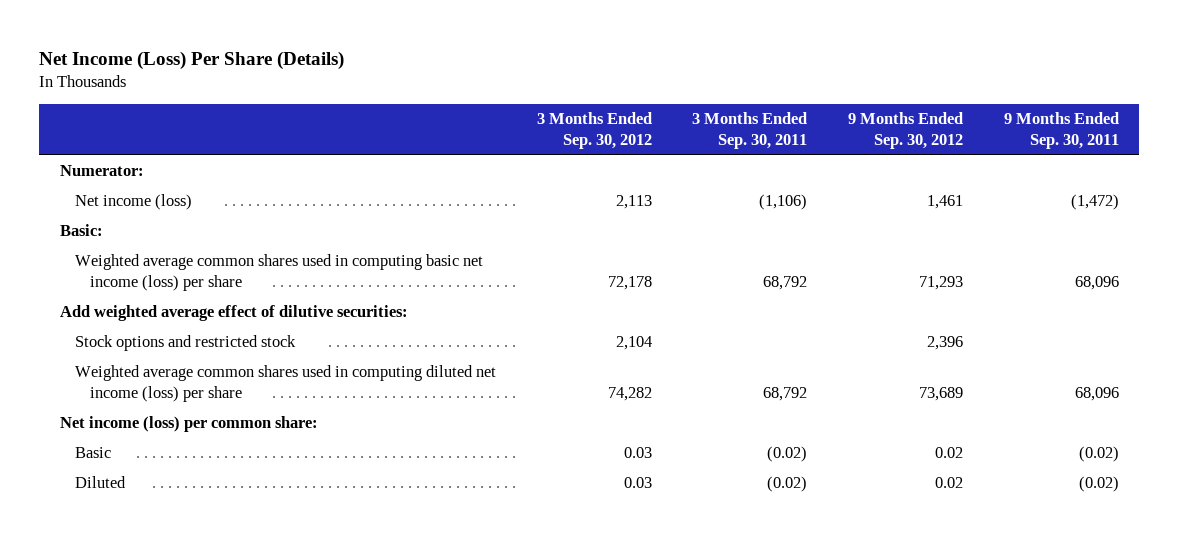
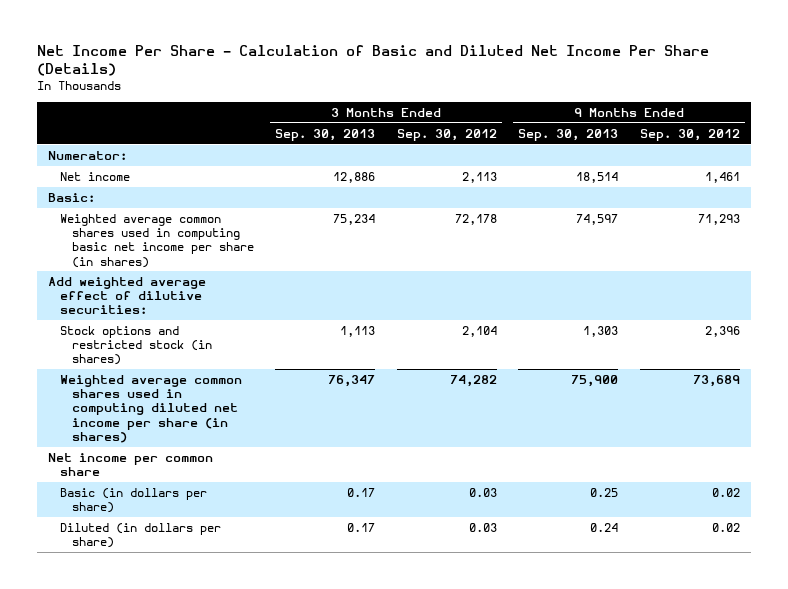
- Net Income (Loss) Per Share (Details)
+ Net Income Per Share - Calculation of Basic and Diluted Net Income Per Share (Details)
- | 3 Months Ended Sep. 30, 2012 | 3 Months Ended Sep. 30, 2011 | 9 Months Ended Sep. 30, 2012 | 9 Months Ended Sep. 30, 2011
+ | 3 Months Ended Sep. 30, 2013 | 3 Months Ended Sep. 30, 2012 | 9 Months Ended Sep. 30, 2013 | 9 Months Ended Sep. 30, 2012
- Net income (loss) | 2,113 | (1,106) | 1,461 | (1,472)
+ Net income | 12,886 | 2,113 | 18,514 | 1,461
- Weighted average common shares used in computing basic net income (loss) per share | 72,178 | 68,792 | 71,293 | 68,096
+ Weighted average common shares used in computing basic net income per share (in shares) | 75,234 | 72,178 | 74,597 | 71,293
- Stock options and restricted stock | 2,104 | | 2,396 |
- Weighted average common shares used in computing diluted net income (loss) per share | 74,282 | 68,792 | 73,689 | 68,096
- Net income (loss) per common share:
- Basic | 0.03 | (0.02) | 0.02 | (0.02)
- Diluted | 0.03 | (0.02) | 0.02 | (0.02)
+ Stock options and restricted stock (in shares) | 1,113 | 2,104 | 1,303 | 2,396
+ Weighted average common shares used in computing diluted net income per share (in shares) | 76,347 | 74,282 | 75,900 | 73,689
+ Net income per common share
+ Basic (in dollars per share) | 0.17 | 0.03 | 0.25 | 0.02
+ Diluted (in dollars per share) | 0.17 | 0.03 | 0.24 | 0.02

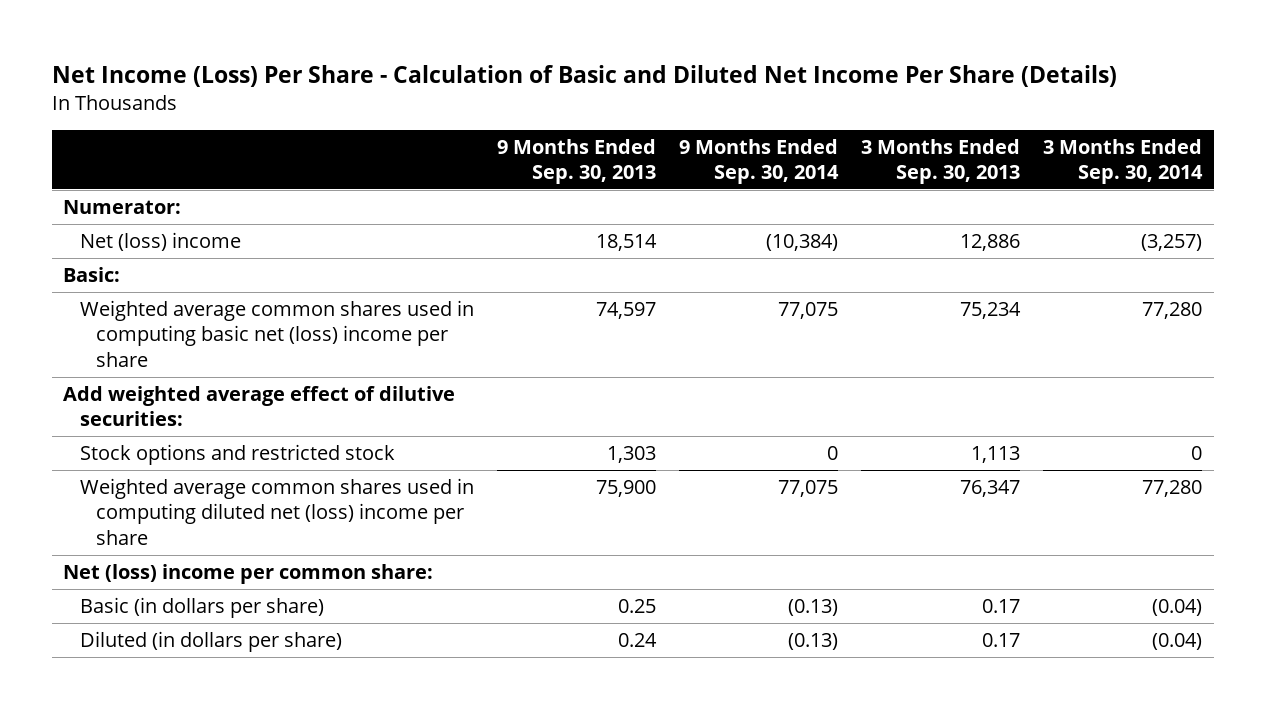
- Net Income Per Share - Calculation of Basic and Diluted Net Income Per Share (Details)
+ Net Income (Loss) Per Share - Calculation of Basic and Diluted Net Income Per Share (Details)
- | 3 Months Ended Sep. 30, 2013 | 3 Months Ended Sep. 30, 2012 | 9 Months Ended Sep. 30, 2013 | 9 Months Ended Sep. 30, 2012
+ | 9 Months Ended Sep. 30, 2013 | 9 Months Ended Sep. 30, 2014 | 3 Months Ended Sep. 30, 2013 | 3 Months Ended Sep. 30, 2014
- Net income | 12,886 | 2,113 | 18,514 | 1,461
+ Net (loss) income | 18,514 | (10,384) | 12,886 | (3,257)
- Weighted average common shares used in computing basic net income per share (in shares) | 75,234 | 72,178 | 74,597 | 71,293
+ Weighted average common shares used in computing basic net (loss) income per share | 74,597 | 77,075 | 75,234 | 77,280
- Stock options and restricted stock (in shares) | 1,113 | 2,104 | 1,303 | 2,396
- Weighted average common shares used in computing diluted net income per share (in shares) | 76,347 | 74,282 | 75,900 | 73,689
- Net income per common share
+ Stock options and restricted stock | 1,303 | 0 | 1,113 | 0
+ Weighted average common shares used in computing diluted net (loss) income per share | 75,900 | 77,075 | 76,347 | 77,280
+ Net (loss) income per common share:

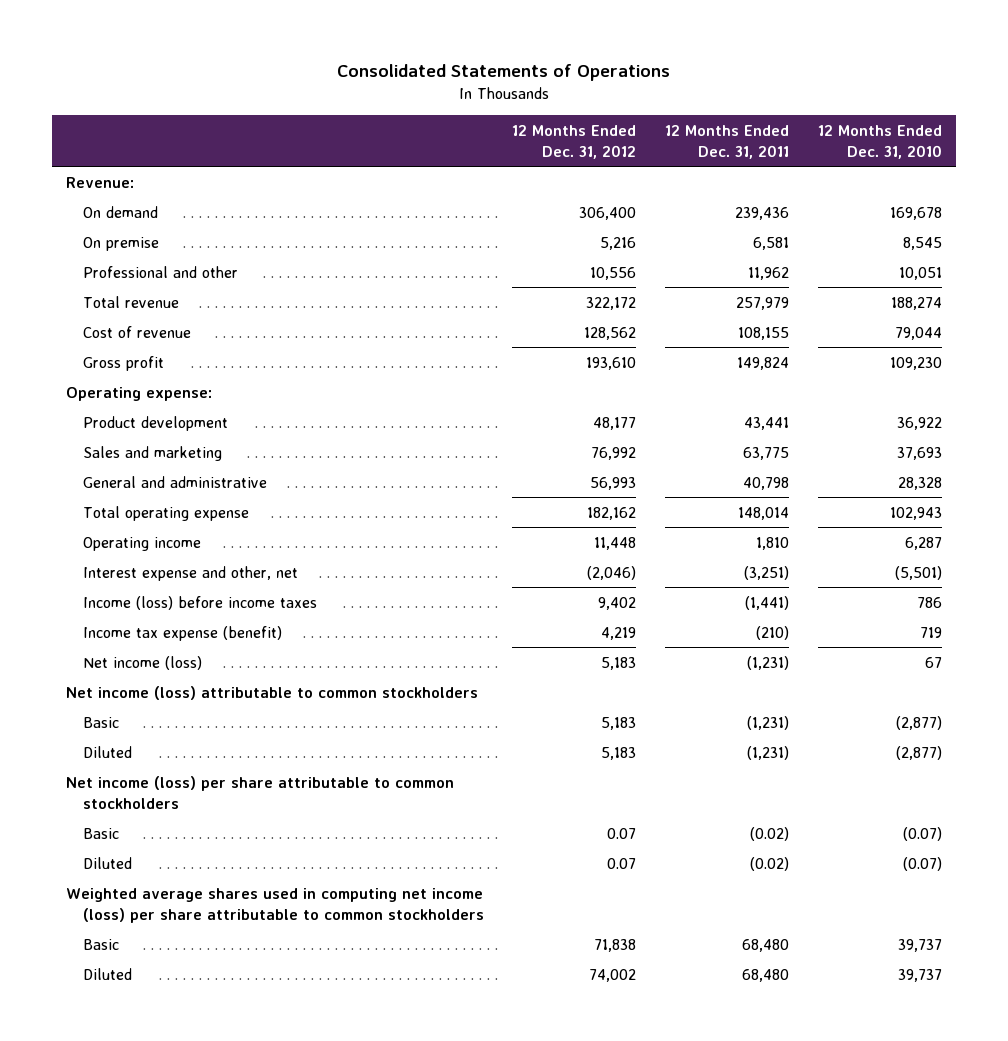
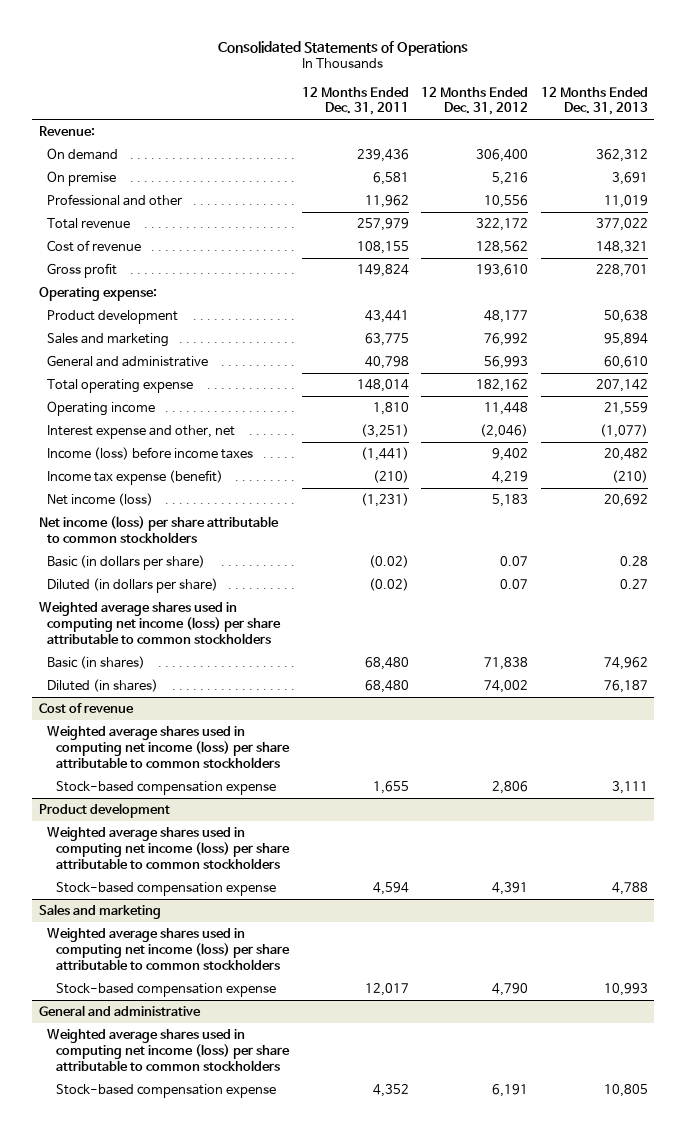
- | 12 Months Ended Dec. 31, 2012 | 12 Months Ended Dec. 31, 2011 | 12 Months Ended Dec. 31, 2010
+ | 12 Months Ended Dec. 31, 2011 | 12 Months Ended Dec. 31, 2012 | 12 Months Ended Dec. 31, 2013
- Net income (loss) attributable to common stockholders
- Basic | 5,183 | (1,231) | (2,877)
- Diluted | 5,183 | (1,231) | (2,877)
- Basic | 0.07 | (0.02) | (0.07)
- Diluted | 0.07 | (0.02) | (0.07)
+ Basic (in dollars per share) | (0.02) | 0.07 | 0.28
+ Diluted (in dollars per share) | (0.02) | 0.07 | 0.27
- Basic | 71,838 | 68,480 | 39,737
- Diluted | 74,002 | 68,480 | 39,737
+ Basic (in shares) | 68,480 | 71,838 | 74,962
+ Diluted (in shares) | 68,480 | 74,002 | 76,187
+ Cost of revenue
+ Weighted average shares used in computing net income (loss) per share attributable to common stockholders
+ Stock-based compensation expense | 1,655 | 2,806 | 3,111
+ Product development
+ Weighted average shares used in computing net income (loss) per share attributable to common stockholders
+ Stock-based compensation expense | 4,594 | 4,391 | 4,788
+ Sales and marketing
+ Weighted average shares used in computing net income (loss) per share attributable to common stockholders
+ Stock-based compensation expense | 12,017 | 4,790 | 10,993
+ General and administrative
+ Weighted average shares used in computing net income (loss) per share attributable to common stockholders
+ Stock-based compensation expense | 4,352 | 6,191 | 10,805

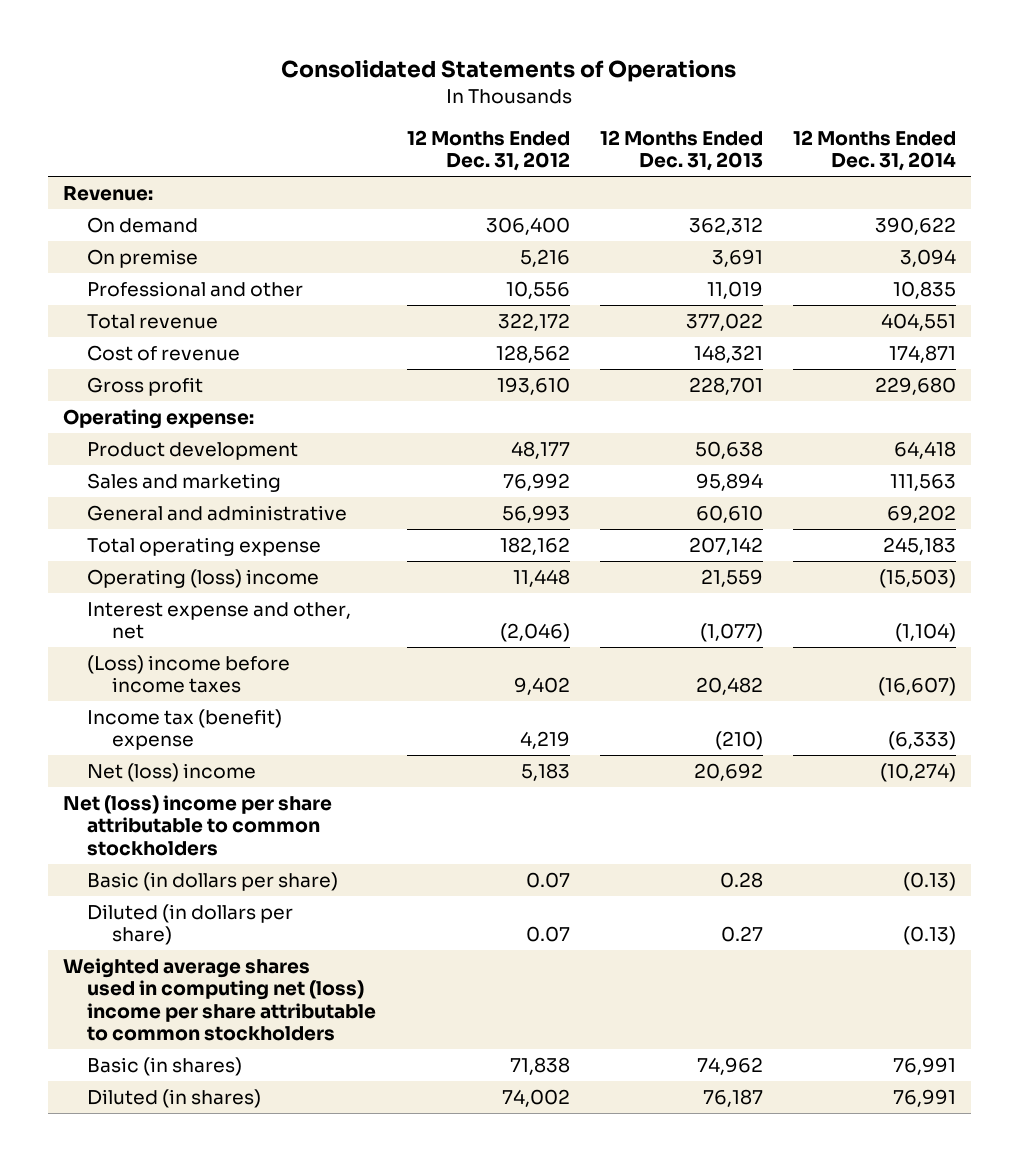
- | 12 Months Ended Dec. 31, 2011 | 12 Months Ended Dec. 31, 2012 | 12 Months Ended Dec. 31, 2013
+ | 12 Months Ended Dec. 31, 2012 | 12 Months Ended Dec. 31, 2013 | 12 Months Ended Dec. 31, 2014
- Operating income | 1,810 | 11,448 | 21,559
+ Operating (loss) income | 11,448 | 21,559 | (15,503)
- Income (loss) before income taxes | (1,441) | 9,402 | 20,482
- Income tax expense (benefit) | (210) | 4,219 | (210)
- Net income (loss) | (1,231) | 5,183 | 20,692
- Net income (loss) per share attributable to common stockholders
+ (Loss) income before income taxes | 9,402 | 20,482 | (16,607)
+ Income tax (benefit) expense | 4,219 | (210) | (6,333)
+ Net (loss) income | 5,183 | 20,692 | (10,274)
+ Net (loss) income per share attributable to common stockholders
- Weighted average shares used in computing net income (loss) per share attributable to common stockholders
+ Weighted average shares used in computing net (loss) income per share attributable to common stockholders
- Cost of revenue
- Weighted average shares used in computing net income (loss) per share attributable to common stockholders
- Stock-based compensation expense | 1,655 | 2,806 | 3,111
- Product development
- Weighted average shares used in computing net income (loss) per share attributable to common stockholders
- Stock-based compensation expense | 4,594 | 4,391 | 4,788
- Sales and marketing
- Weighted average shares used in computing net income (loss) per share attributable to common stockholders
- Stock-based compensation expense | 12,017 | 4,790 | 10,993
- General and administrative
- Weighted average shares used in computing net income (loss) per share attributable to common stockholders
- Stock-based compensation expense | 4,352 | 6,191 | 10,805

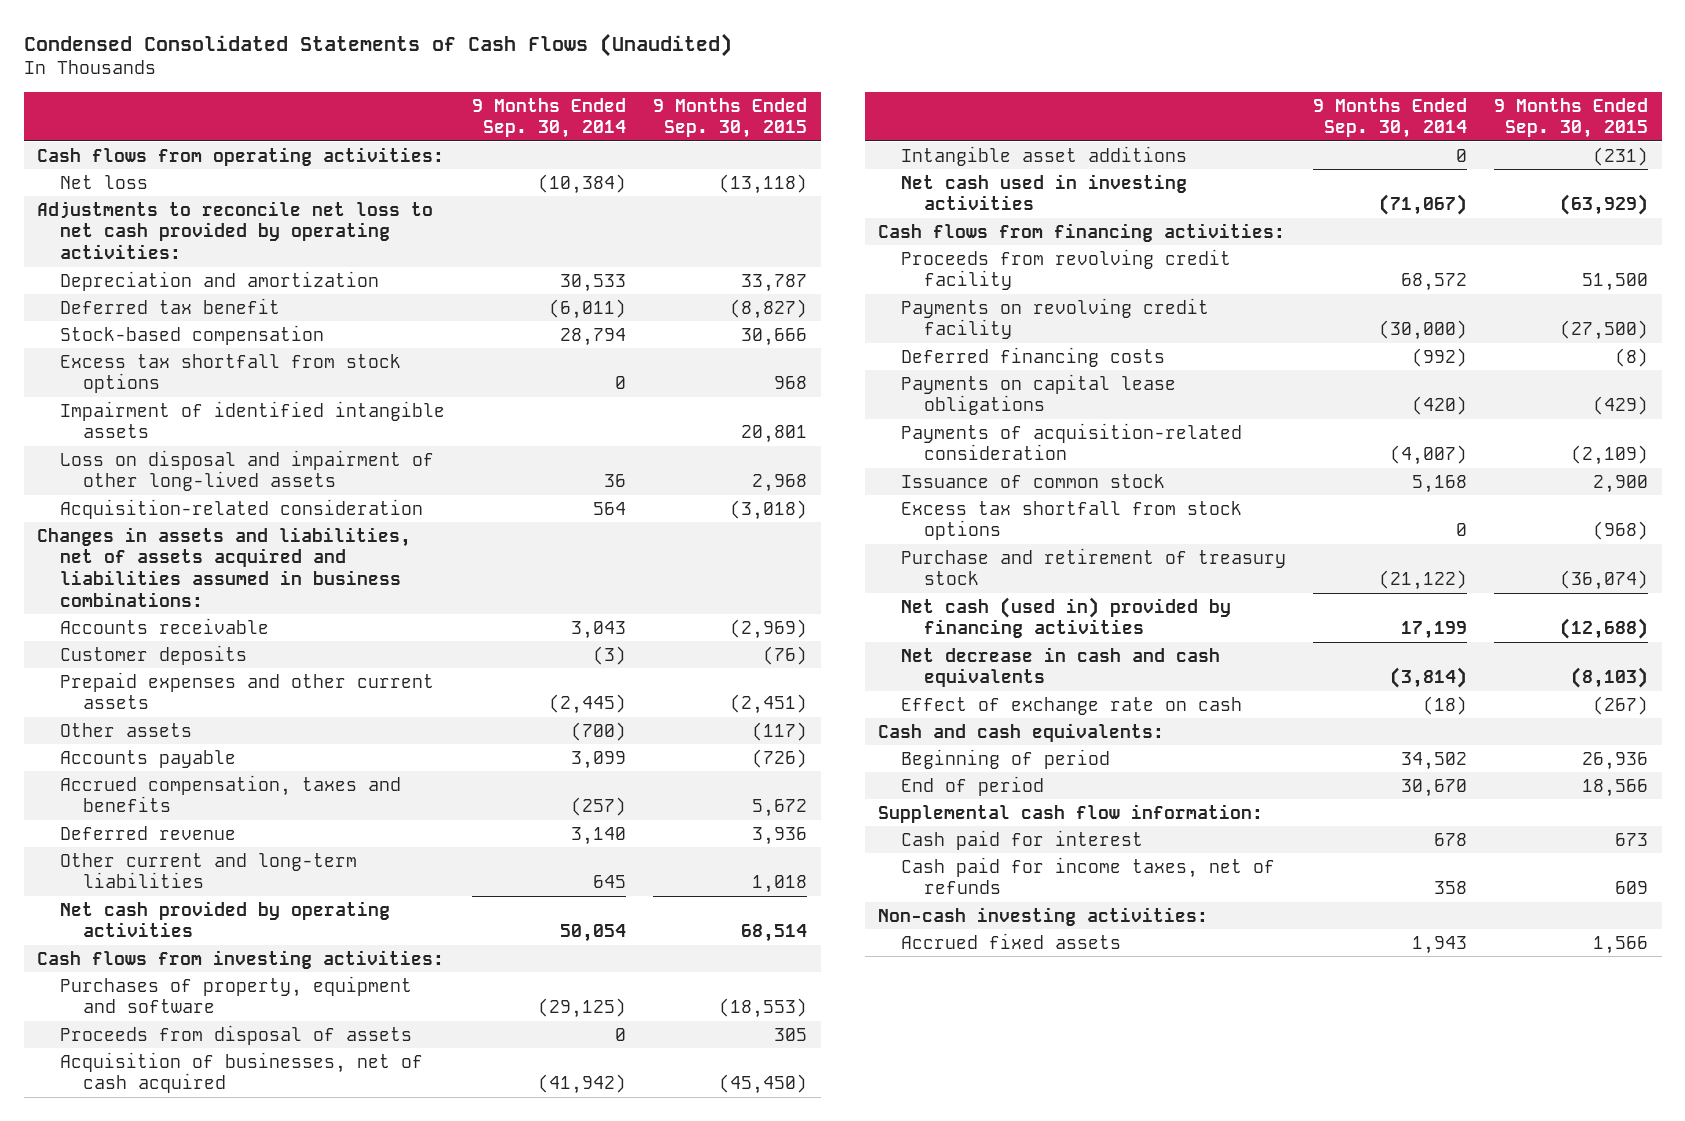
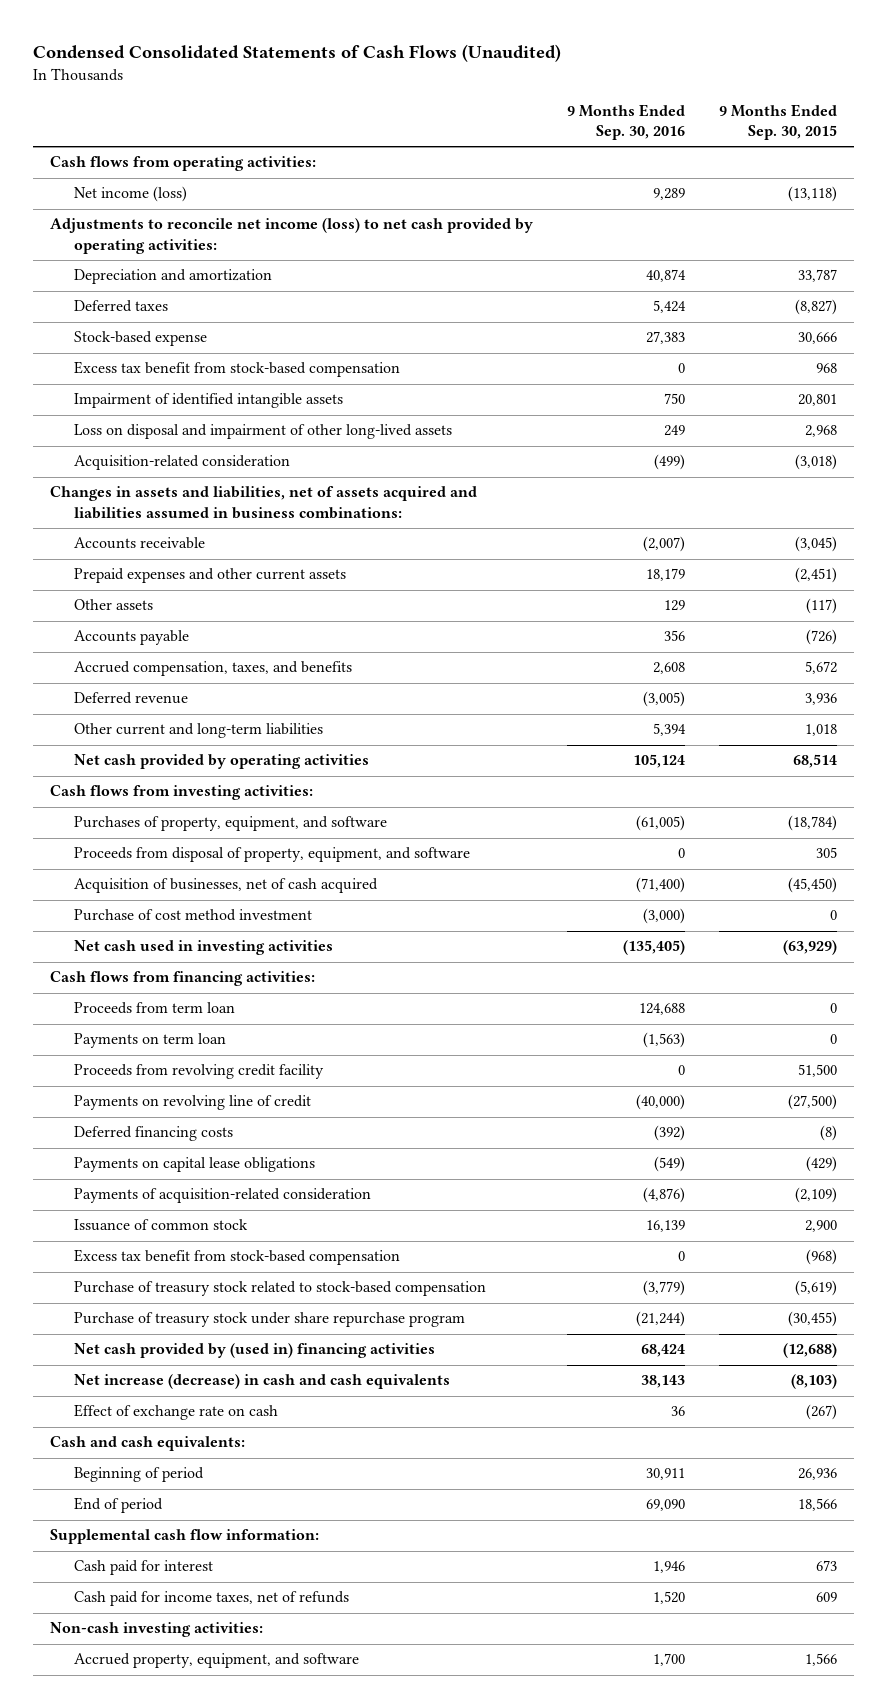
- | 9 Months Ended Sep. 30, 2014 | 9 Months Ended Sep. 30, 2015
+ | 9 Months Ended Sep. 30, 2016 | 9 Months Ended Sep. 30, 2015
- Net loss | (10,384) | (13,118)
- Adjustments to reconcile net loss to net cash provided by operating activities:
+ Net income (loss) | 9,289 | (13,118)
+ Adjustments to reconcile net income (loss) to net cash provided by operating activities:
- Deferred tax benefit | (6,011) | (8,827)
- Stock-based compensation | 28,794 | 30,666
- Excess tax shortfall from stock options | 0 | 968
+ Deferred taxes | 5,424 | (8,827)
+ Stock-based expense | 27,383 | 30,666
+ Excess tax benefit from stock-based compensation | 0 | 968
- Accounts receivable | 3,043 | (2,969)
- Customer deposits | (3) | (76)
+ Accounts receivable | (2,007) | (3,045)
- Accrued compensation, taxes and benefits | (257) | 5,672
+ Accrued compensation, taxes, and benefits | 2,608 | 5,672
- Purchases of property, equipment and software | (29,125) | (18,553)
- Proceeds from disposal of assets | 0 | 305
+ Purchases of property, equipment, and software | (61,005) | (18,784)
+ Proceeds from disposal of property, equipment, and software | 0 | 305
- Intangible asset additions | 0 | (231)
+ Purchase of cost method investment | (3,000) | 0
+ Proceeds from term loan | 124,688 | 0
+ Payments on term loan | (1,563) | 0
- Payments on revolving credit facility | (30,000) | (27,500)
+ Payments on revolving line of credit | (40,000) | (27,500)
- Excess tax shortfall from stock options | 0 | (968)
- Purchase and retirement of treasury stock | (21,122) | (36,074)
- Net cash (used in) provided by financing activities | 17,199 | (12,688)
- Net decrease in cash and cash equivalents | (3,814) | (8,103)
+ Excess tax benefit from stock-based compensation | 0 | (968)
+ Purchase of treasury stock related to stock-based compensation | (3,779) | (5,619)
+ Purchase of treasury stock under share repurchase program | (21,244) | (30,455)
+ Net cash provided by (used in) financing activities | 68,424 | (12,688)
+ Net increase (decrease) in cash and cash equivalents | 38,143 | (8,103)
- Accrued fixed assets | 1,943 | 1,566
+ Accrued property, equipment, and software | 1,700 | 1,566

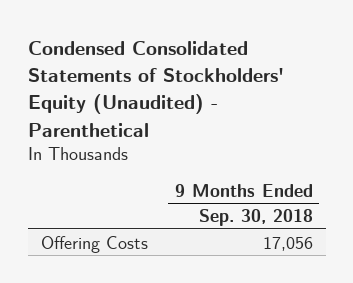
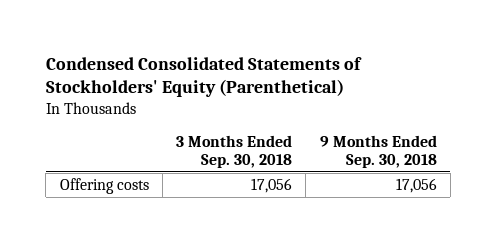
- Condensed Consolidated Statements of Stockholders' Equity (Unaudited) - Parenthetical
+ Condensed Consolidated Statements of Stockholders' Equity (Parenthetical)
- | 9 Months Ended Sep. 30, 2018
+ | 3 Months Ended Sep. 30, 2018 | 9 Months Ended Sep. 30, 2018
- Offering Costs | 17,056
+ Offering costs | 17,056 | 17,056

